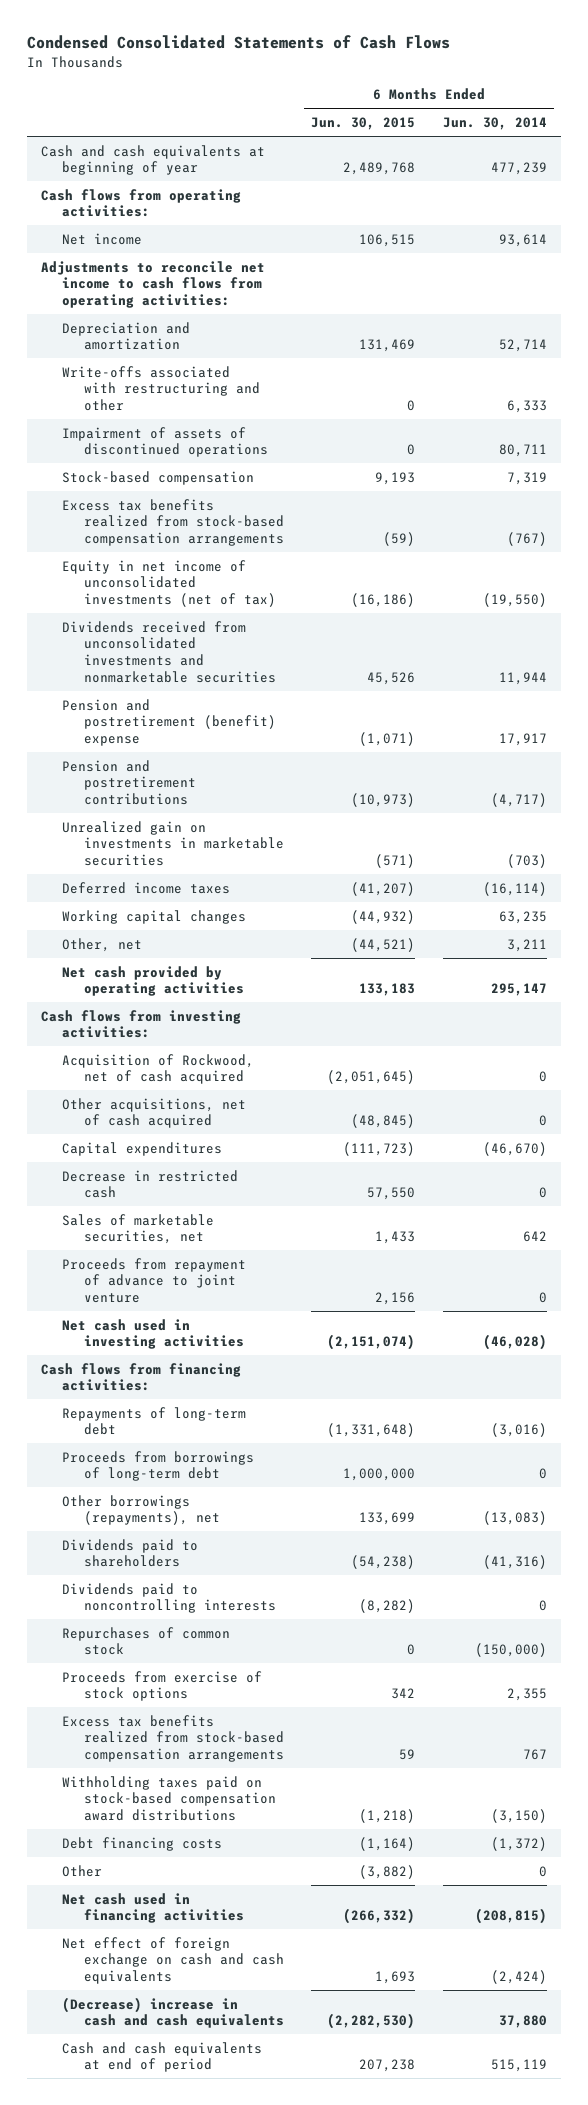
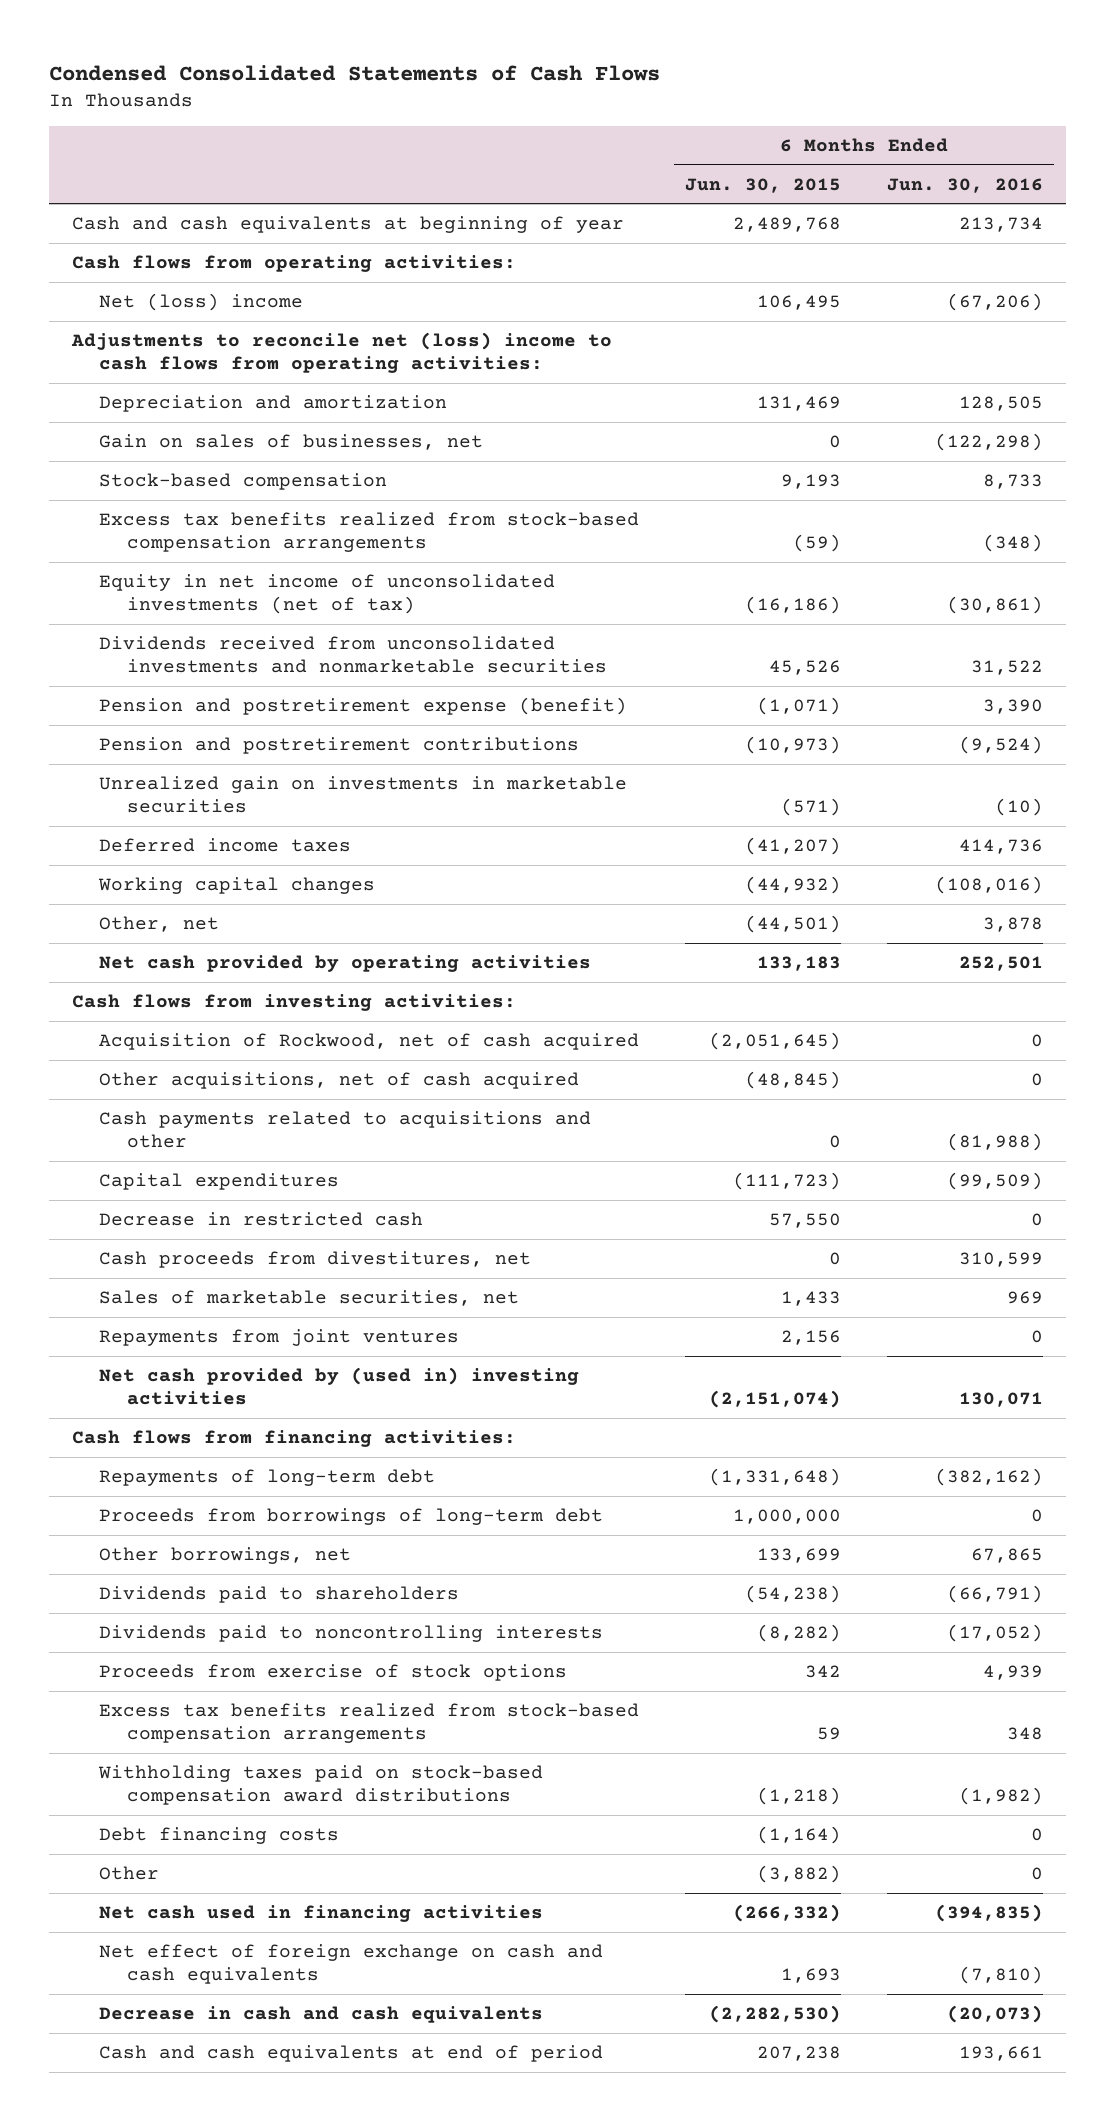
- | 6 Months Ended Jun. 30, 2015 | 6 Months Ended Jun. 30, 2014
+ | 6 Months Ended Jun. 30, 2015 | 6 Months Ended Jun. 30, 2016
- Net income | 106,515 | 93,614
- Adjustments to reconcile net income to cash flows from operating activities:
+ Net (loss) income | 106,495 | (67,206)
+ Adjustments to reconcile net (loss) income to cash flows from operating activities:
- Write-offs associated with restructuring and other | 0 | 6,333
- Impairment of assets of discontinued operations | 0 | 80,711
+ Gain on sales of businesses, net | 0 | (122,298)
- Pension and postretirement (benefit) expense | (1,071) | 17,917
+ Pension and postretirement expense (benefit) | (1,071) | 3,390
- Other, net | (44,521) | 3,211
+ Other, net | (44,501) | 3,878
+ Cash payments related to acquisitions and other | 0 | (81,988)
+ Cash proceeds from divestitures, net | 0 | 310,599
- Proceeds from repayment of advance to joint venture | 2,156 | 0
- Net cash used in investing activities | (2,151,074) | (46,028)
+ Repayments from joint ventures | 2,156 | 0
+ Net cash provided by (used in) investing activities | (2,151,074) | 130,071
- Other borrowings (repayments), net | 133,699 | (13,083)
+ Other borrowings, net | 133,699 | 67,865
- Repurchases of common stock | 0 | (150,000)
- (Decrease) increase in cash and cash equivalents | (2,282,530) | 37,880
+ Decrease in cash and cash equivalents | (2,282,530) | (20,073)

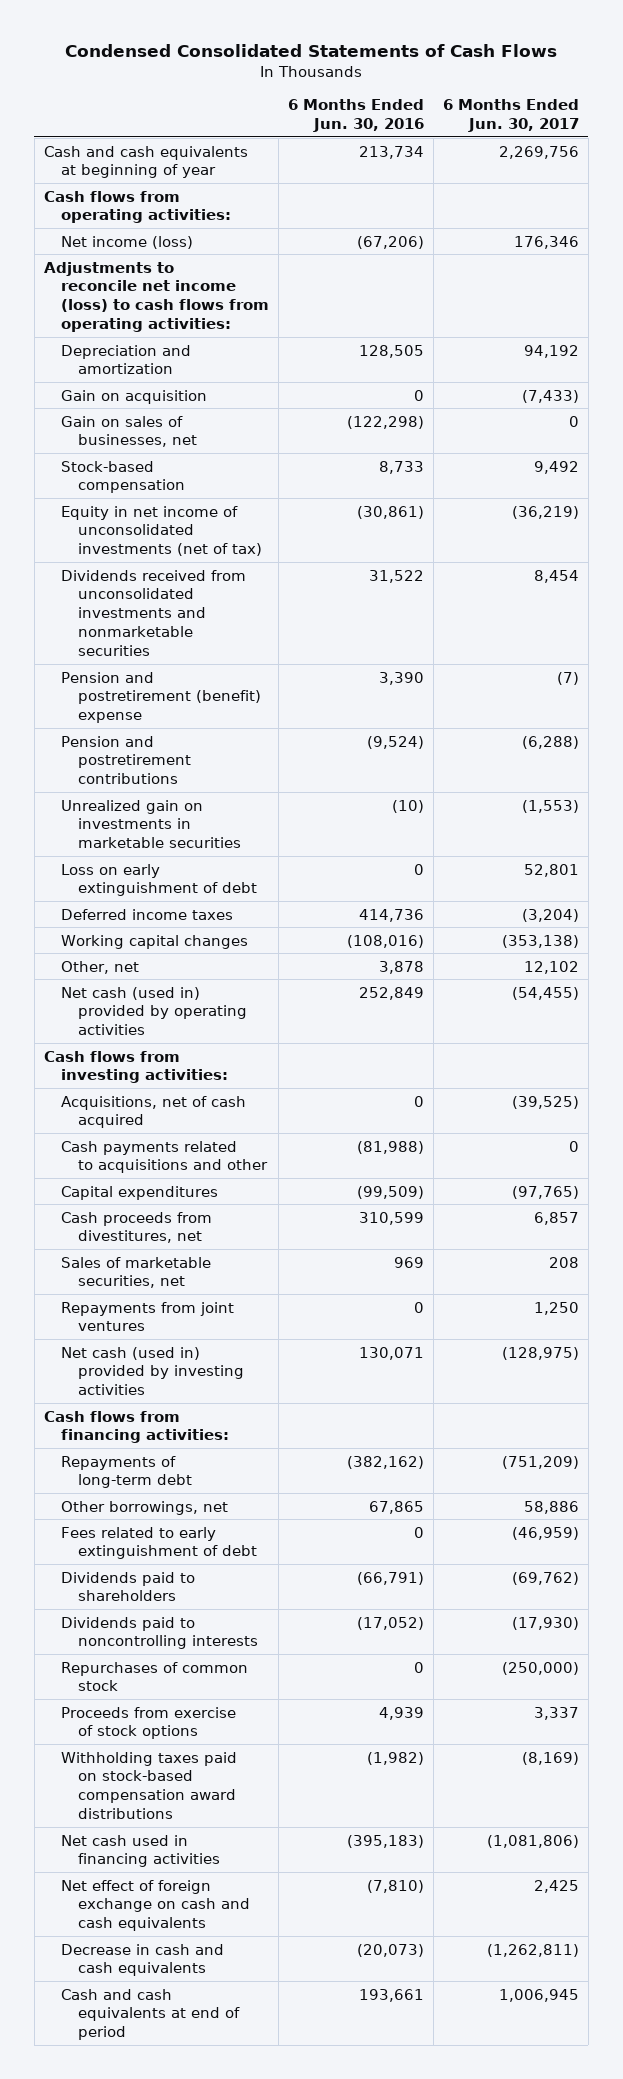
- | 6 Months Ended Jun. 30, 2015 | 6 Months Ended Jun. 30, 2016
+ | 6 Months Ended Jun. 30, 2016 | 6 Months Ended Jun. 30, 2017
- Net (loss) income | 106,495 | (67,206)
- Adjustments to reconcile net (loss) income to cash flows from operating activities:
+ Net income (loss) | (67,206) | 176,346
+ Adjustments to reconcile net income (loss) to cash flows from operating activities:
+ Gain on acquisition | 0 | (7,433)
- Excess tax benefits realized from stock-based compensation arrangements | (59) | (348)
- Pension and postretirement expense (benefit) | (1,071) | 3,390
+ Pension and postretirement (benefit) expense | 3,390 | (7)
+ Loss on early extinguishment of debt | 0 | 52,801
- Net cash provided by operating activities | 133,183 | 252,501
+ Net cash (used in) provided by operating activities | 252,849 | (54,455)
- Acquisition of Rockwood, net of cash acquired | (2,051,645) | 0
- Other acquisitions, net of cash acquired | (48,845) | 0
+ Acquisitions, net of cash acquired | 0 | (39,525)
- Decrease in restricted cash | 57,550 | 0
- Net cash provided by (used in) investing activities | (2,151,074) | 130,071
+ Net cash (used in) provided by investing activities | 130,071 | (128,975)
- Proceeds from borrowings of long-term debt | 1,000,000 | 0
+ Fees related to early extinguishment of debt | 0 | (46,959)
+ Repurchases of common stock | 0 | (250,000)
- Excess tax benefits realized from stock-based compensation arrangements | 59 | 348
- Debt financing costs | (1,164) | 0
- Other | (3,882) | 0
- Net cash used in financing activities | (266,332) | (394,835)
+ Net cash used in financing activities | (395,183) | (1,081,806)

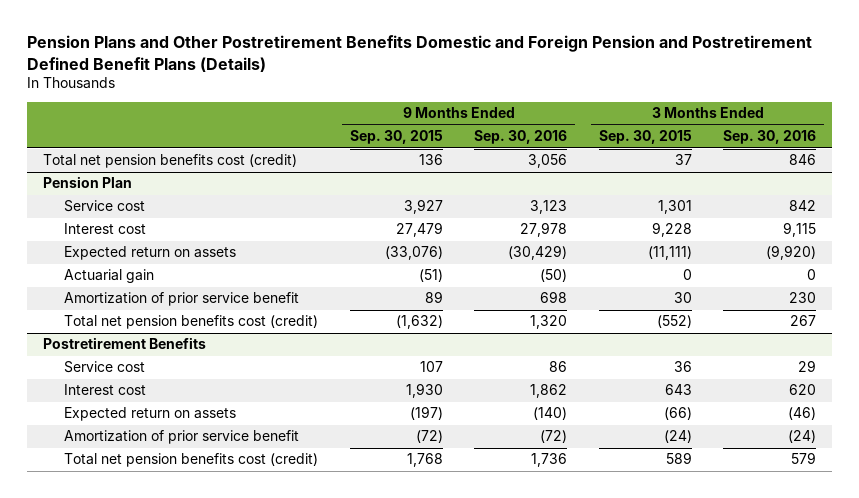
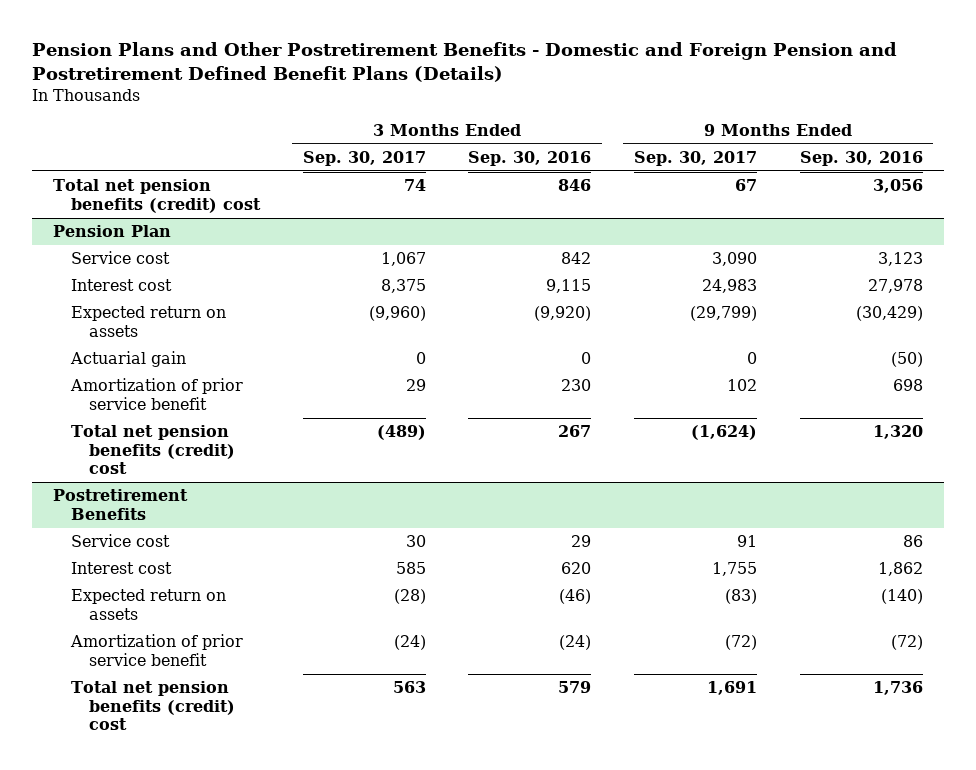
- Pension Plans and Other Postretirement Benefits Domestic and Foreign Pension and Postretirement Defined Benefit Plans (Details)
+ Pension Plans and Other Postretirement Benefits - Domestic and Foreign Pension and Postretirement Defined Benefit Plans (Details)
- | 9 Months Ended Sep. 30, 2015 | 9 Months Ended Sep. 30, 2016 | 3 Months Ended Sep. 30, 2015 | 3 Months Ended Sep. 30, 2016
+ | 3 Months Ended Sep. 30, 2017 | 3 Months Ended Sep. 30, 2016 | 9 Months Ended Sep. 30, 2017 | 9 Months Ended Sep. 30, 2016
- Total net pension benefits cost (credit) | 136 | 3,056 | 37 | 846
+ Total net pension benefits (credit) cost | 74 | 846 | 67 | 3,056
@ Pension Plan
- Total net pension benefits cost (credit) | (1,632) | 1,320 | (552) | 267
+ Total net pension benefits (credit) cost | (489) | 267 | (1,624) | 1,320
@ Postretirement Benefits
- Total net pension benefits cost (credit) | 1,768 | 1,736 | 589 | 579
+ Total net pension benefits (credit) cost | 563 | 579 | 1,691 | 1,736

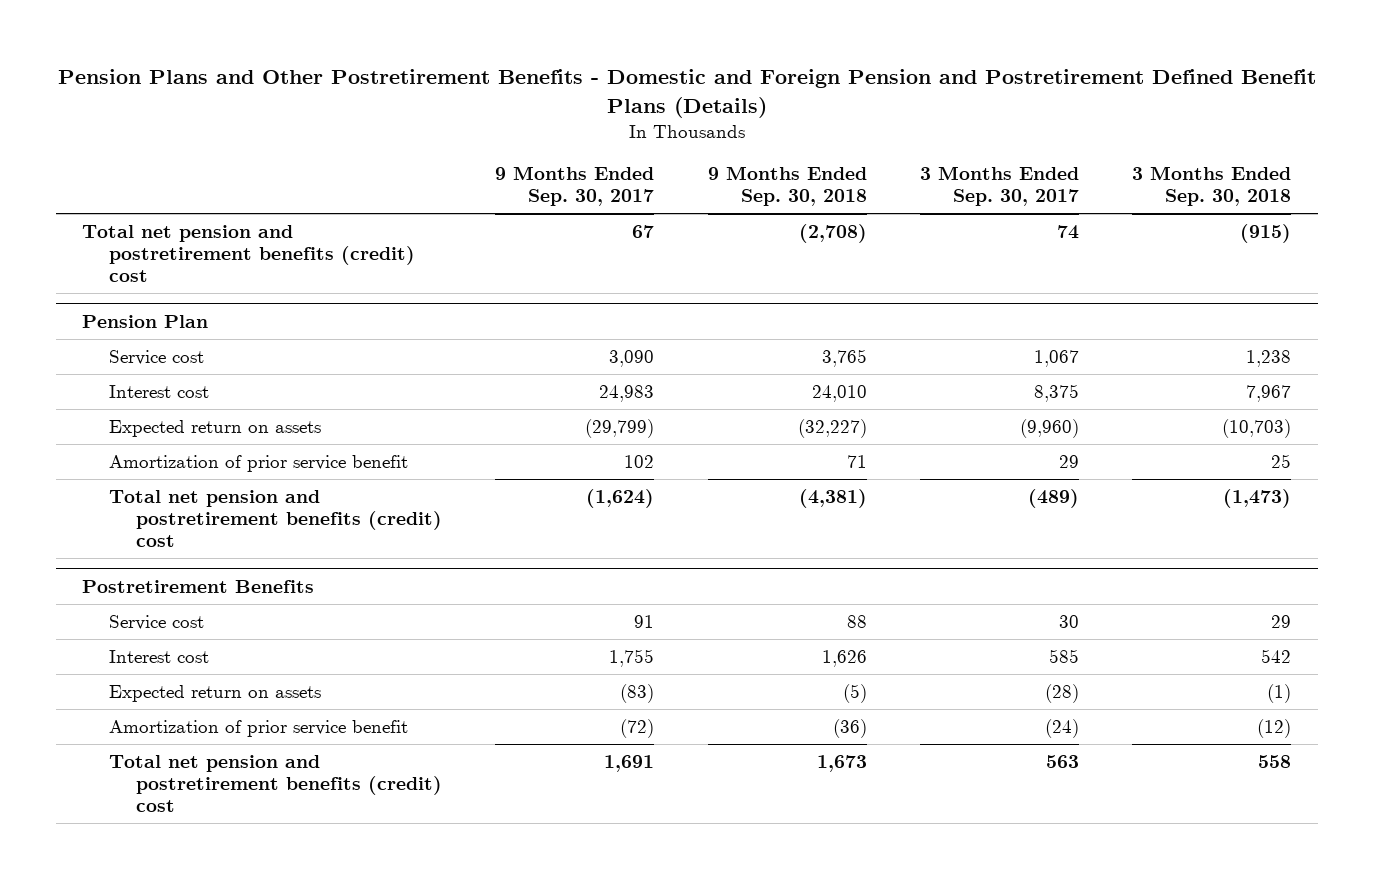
- | 3 Months Ended Sep. 30, 2017 | 3 Months Ended Sep. 30, 2016 | 9 Months Ended Sep. 30, 2017 | 9 Months Ended Sep. 30, 2016
+ | 9 Months Ended Sep. 30, 2017 | 9 Months Ended Sep. 30, 2018 | 3 Months Ended Sep. 30, 2017 | 3 Months Ended Sep. 30, 2018
- Total net pension benefits (credit) cost | 74 | 846 | 67 | 3,056
+ Total net pension and postretirement benefits (credit) cost | 67 | (2,708) | 74 | (915)
@ Pension Plan
- Actuarial gain | 0 | 0 | 0 | (50)
- Total net pension benefits (credit) cost | (489) | 267 | (1,624) | 1,320
+ Total net pension and postretirement benefits (credit) cost | (1,624) | (4,381) | (489) | (1,473)
@ Postretirement Benefits
- Total net pension benefits (credit) cost | 563 | 579 | 1,691 | 1,736
+ Total net pension and postretirement benefits (credit) cost | 1,691 | 1,673 | 563 | 558

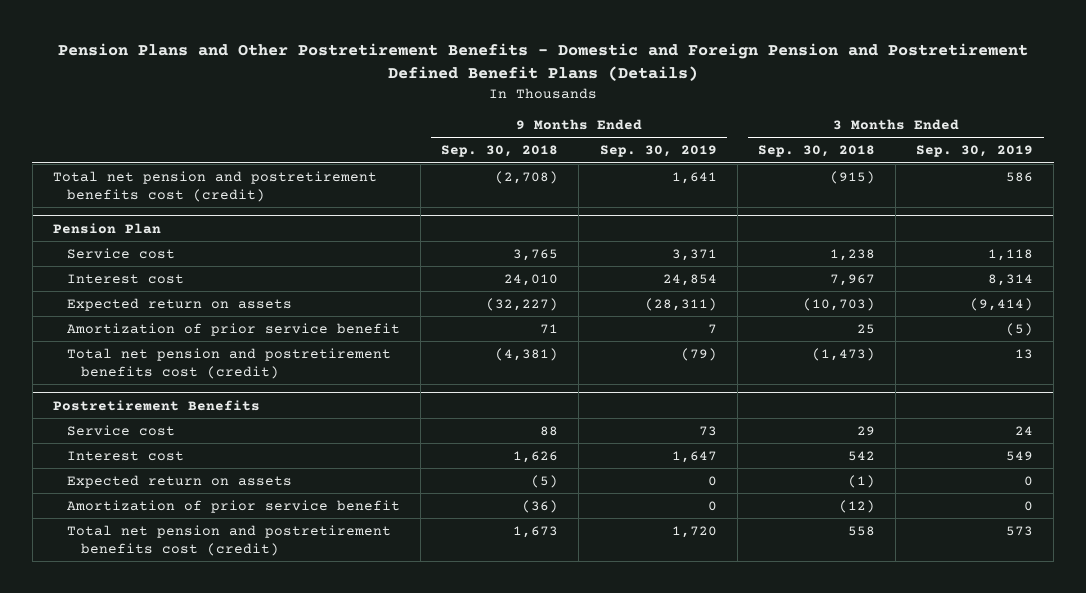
- | 9 Months Ended Sep. 30, 2017 | 9 Months Ended Sep. 30, 2018 | 3 Months Ended Sep. 30, 2017 | 3 Months Ended Sep. 30, 2018
+ | 9 Months Ended Sep. 30, 2018 | 9 Months Ended Sep. 30, 2019 | 3 Months Ended Sep. 30, 2018 | 3 Months Ended Sep. 30, 2019
- Total net pension and postretirement benefits (credit) cost | 67 | (2,708) | 74 | (915)
+ Total net pension and postretirement benefits cost (credit) | (2,708) | 1,641 | (915) | 586
@ Pension Plan
- Total net pension and postretirement benefits (credit) cost | (1,624) | (4,381) | (489) | (1,473)
+ Total net pension and postretirement benefits cost (credit) | (4,381) | (79) | (1,473) | 13
@ Postretirement Benefits
- Total net pension and postretirement benefits (credit) cost | 1,691 | 1,673 | 563 | 558
+ Total net pension and postretirement benefits cost (credit) | 1,673 | 1,720 | 558 | 573

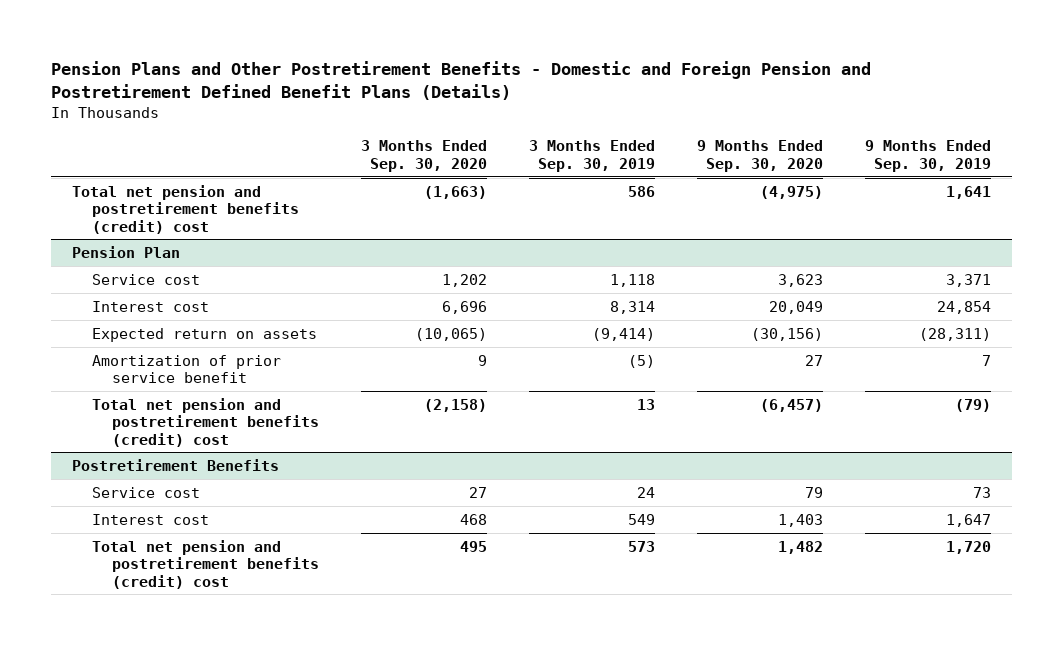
- | 9 Months Ended Sep. 30, 2018 | 9 Months Ended Sep. 30, 2019 | 3 Months Ended Sep. 30, 2018 | 3 Months Ended Sep. 30, 2019
+ | 3 Months Ended Sep. 30, 2020 | 3 Months Ended Sep. 30, 2019 | 9 Months Ended Sep. 30, 2020 | 9 Months Ended Sep. 30, 2019
- Total net pension and postretirement benefits cost (credit) | (2,708) | 1,641 | (915) | 586
+ Total net pension and postretirement benefits (credit) cost | (1,663) | 586 | (4,975) | 1,641
@ Pension Plan
- Total net pension and postretirement benefits cost (credit) | (4,381) | (79) | (1,473) | 13
+ Total net pension and postretirement benefits (credit) cost | (2,158) | 13 | (6,457) | (79)
@ Postretirement Benefits
- Expected return on assets | (5) | 0 | (1) | 0
- Amortization of prior service benefit | (36) | 0 | (12) | 0
- Total net pension and postretirement benefits cost (credit) | 1,673 | 1,720 | 558 | 573
+ Total net pension and postretirement benefits (credit) cost | 495 | 573 | 1,482 | 1,720

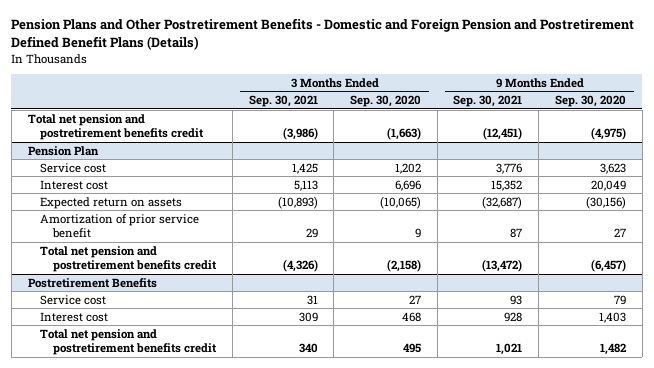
- | 3 Months Ended Sep. 30, 2020 | 3 Months Ended Sep. 30, 2019 | 9 Months Ended Sep. 30, 2020 | 9 Months Ended Sep. 30, 2019
+ | 3 Months Ended Sep. 30, 2021 | 3 Months Ended Sep. 30, 2020 | 9 Months Ended Sep. 30, 2021 | 9 Months Ended Sep. 30, 2020
- Total net pension and postretirement benefits (credit) cost | (1,663) | 586 | (4,975) | 1,641
+ Total net pension and postretirement benefits credit | (3,986) | (1,663) | (12,451) | (4,975)
@ Pension Plan
- Total net pension and postretirement benefits (credit) cost | (2,158) | 13 | (6,457) | (79)
+ Total net pension and postretirement benefits credit | (4,326) | (2,158) | (13,472) | (6,457)
@ Postretirement Benefits
- Total net pension and postretirement benefits (credit) cost | 495 | 573 | 1,482 | 1,720
+ Total net pension and postretirement benefits credit | 340 | 495 | 1,021 | 1,482

